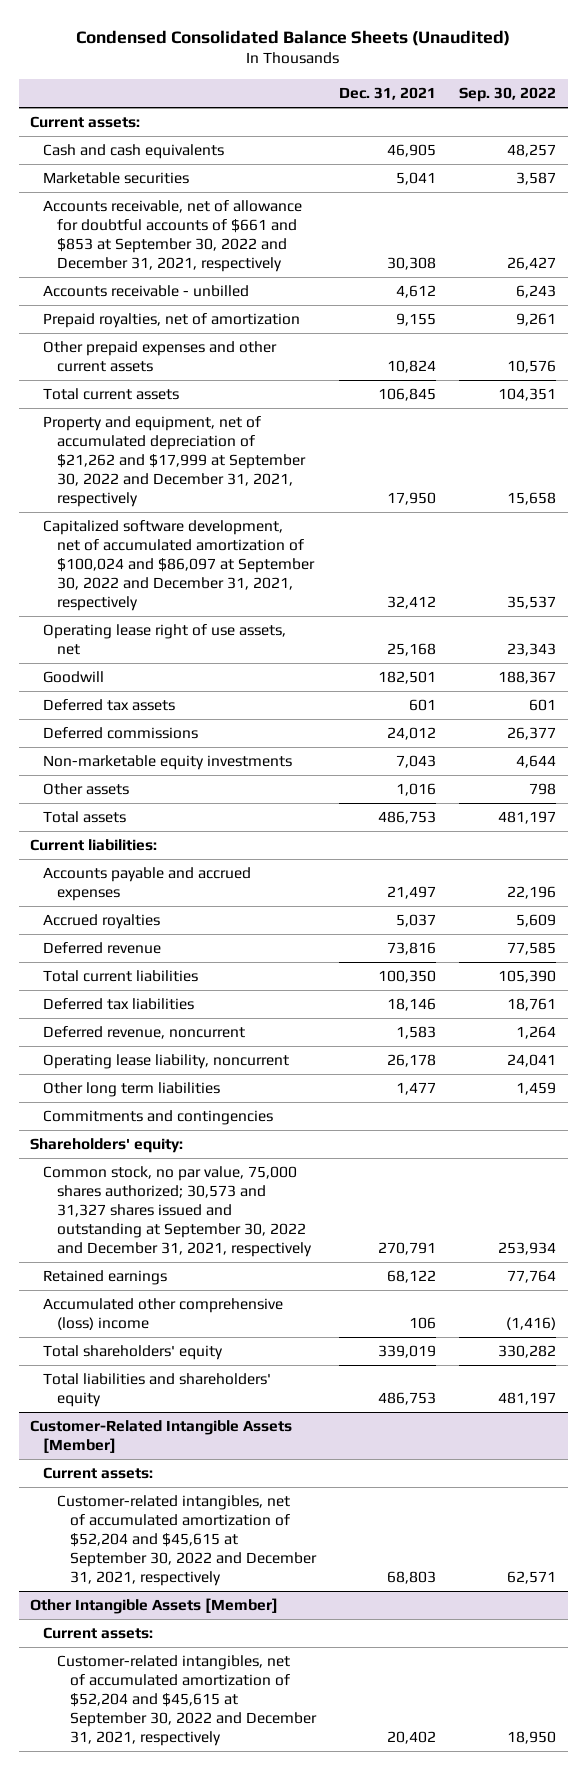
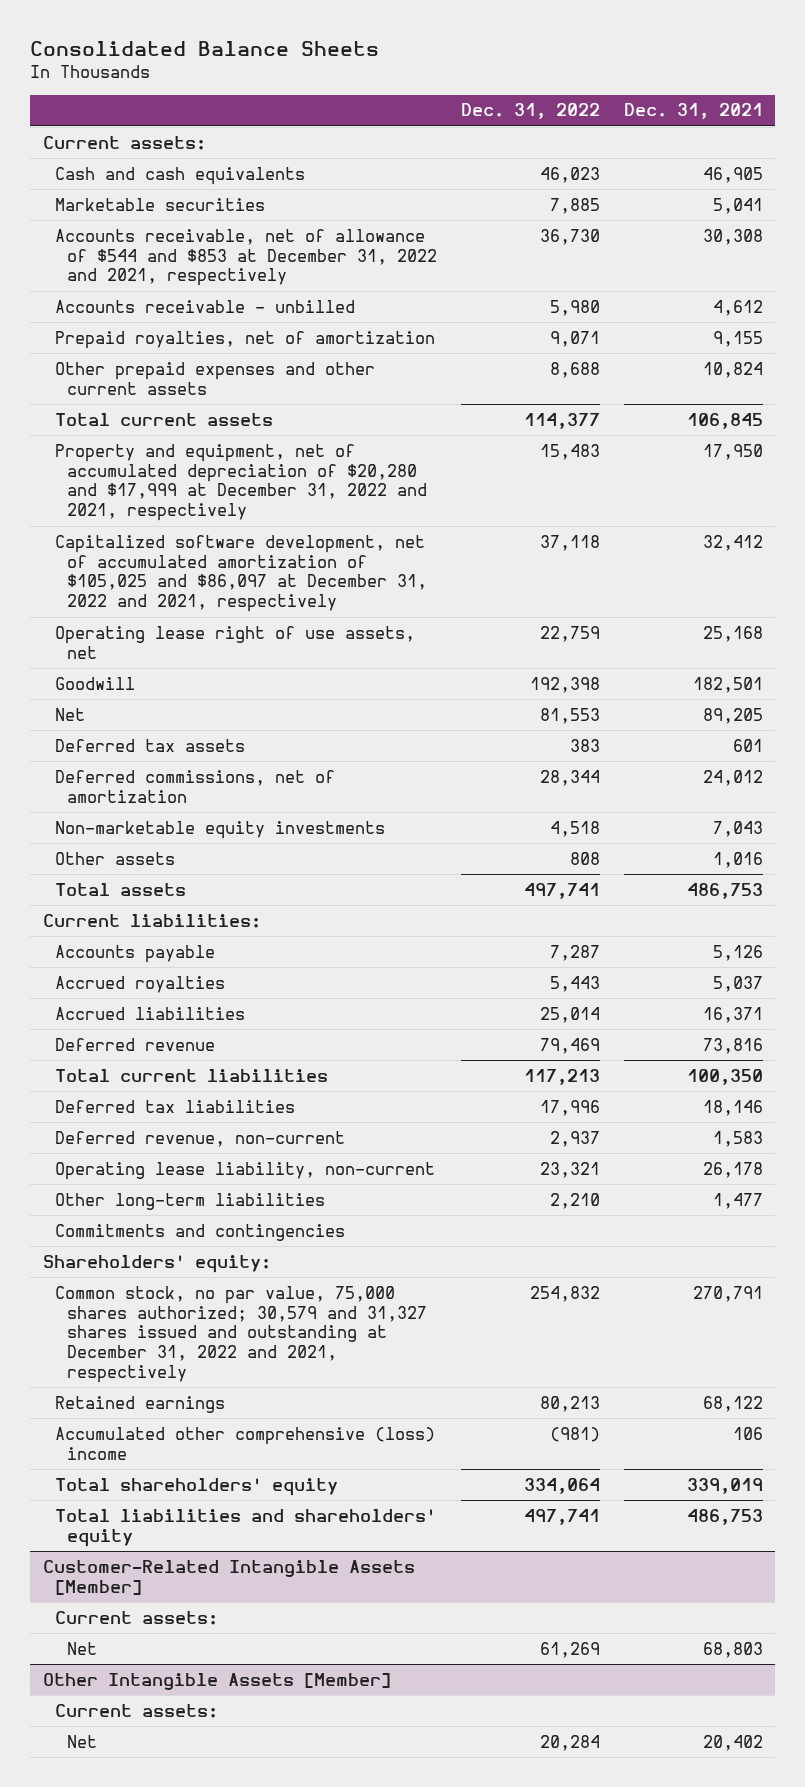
- Condensed Consolidated Balance Sheets (Unaudited)
+ Consolidated Balance Sheets
- | Dec. 31, 2021 | Sep. 30, 2022
+ | Dec. 31, 2022 | Dec. 31, 2021
- Accounts receivable, net of allowance for doubtful accounts of $661 and $853 at September 30, 2022 and December 31, 2021, respectively | 30,308 | 26,427
+ Accounts receivable, net of allowance of $544 and $853 at December 31, 2022 and 2021, respectively | 36,730 | 30,308
- Property and equipment, net of accumulated depreciation of $21,262 and $17,999 at September 30, 2022 and December 31, 2021, respectively | 17,950 | 15,658
- Capitalized software development, net of accumulated amortization of $100,024 and $86,097 at September 30, 2022 and December 31, 2021, respectively | 32,412 | 35,537
+ Property and equipment, net of accumulated depreciation of $20,280 and $17,999 at December 31, 2022 and 2021, respectively | 15,483 | 17,950
+ Capitalized software development, net of accumulated amortization of $105,025 and $86,097 at December 31, 2022 and 2021, respectively | 37,118 | 32,412
+ Net | 81,553 | 89,205
- Deferred commissions | 24,012 | 26,377
+ Deferred commissions, net of amortization | 28,344 | 24,012
- Accounts payable and accrued expenses | 21,497 | 22,196
+ Accounts payable | 7,287 | 5,126
+ Accrued liabilities | 25,014 | 16,371
- Deferred revenue, noncurrent | 1,583 | 1,264
- Operating lease liability, noncurrent | 26,178 | 24,041
- Other long term liabilities | 1,477 | 1,459
+ Deferred revenue, non-current | 2,937 | 1,583
+ Operating lease liability, non-current | 23,321 | 26,178
+ Other long-term liabilities | 2,210 | 1,477
- Common stock, no par value, 75,000 shares authorized; 30,573 and 31,327 shares issued and outstanding at September 30, 2022 and December 31, 2021, respectively | 270,791 | 253,934
+ Common stock, no par value, 75,000 shares authorized; 30,579 and 31,327 shares issued and outstanding at December 31, 2022 and 2021, respectively | 254,832 | 270,791
@ Customer-Related Intangible Assets [Member]
- Customer-related intangibles, net of accumulated amortization of $52,204 and $45,615 at September 30, 2022 and December 31, 2021, respectively | 68,803 | 62,571
+ Net | 61,269 | 68,803
@ Other Intangible Assets [Member]
- Customer-related intangibles, net of accumulated amortization of $52,204 and $45,615 at September 30, 2022 and December 31, 2021, respectively | 20,402 | 18,950
+ Net | 20,284 | 20,402

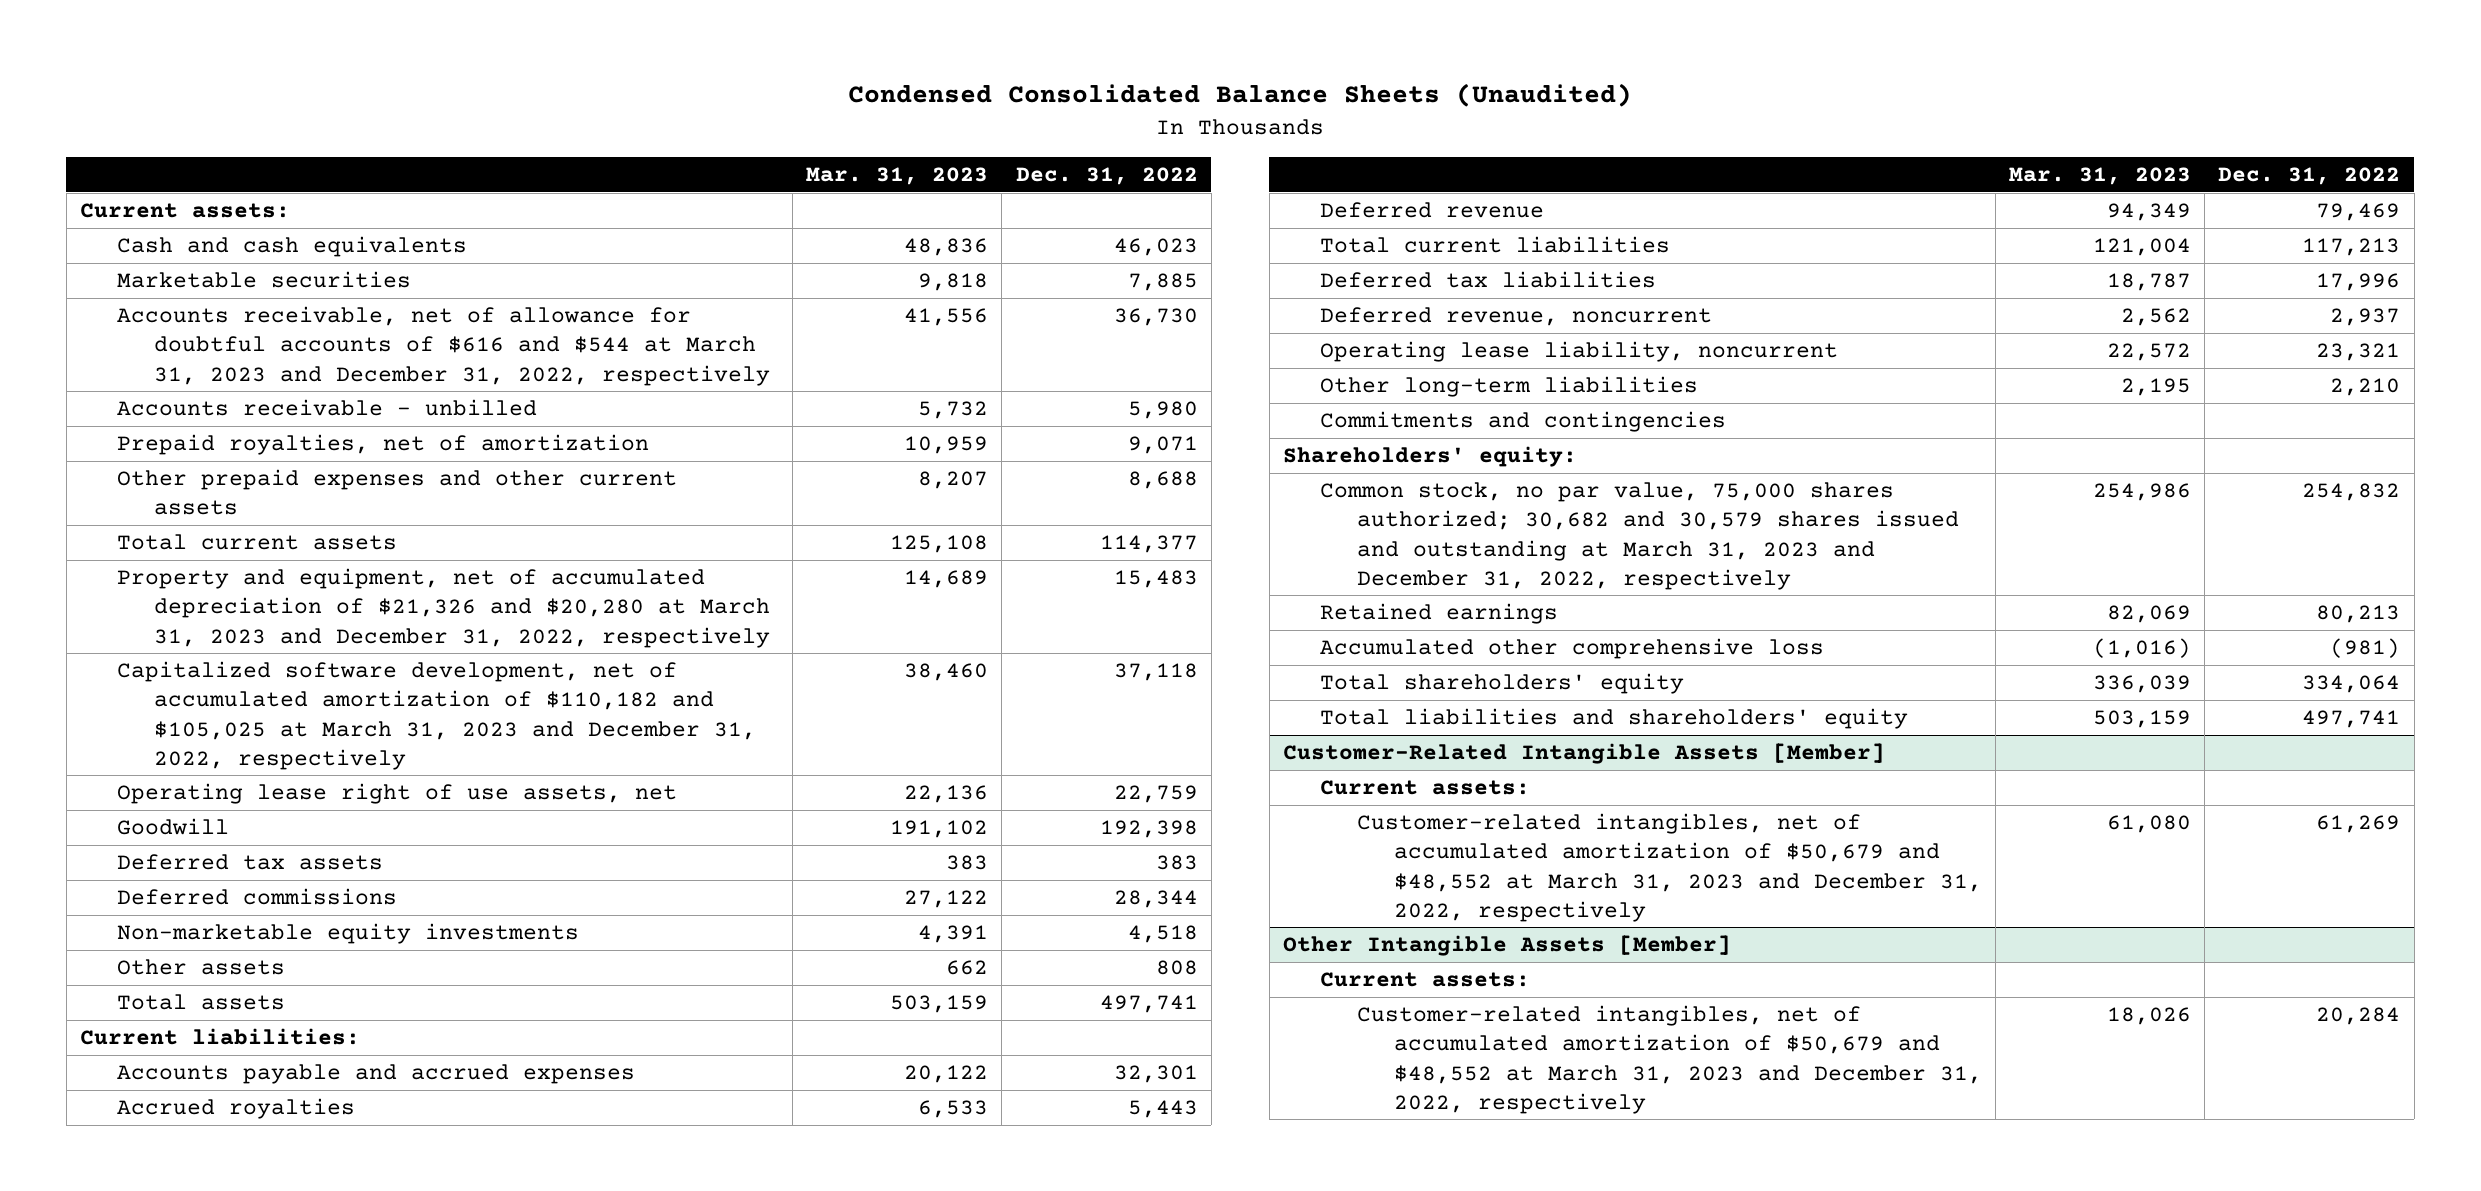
- Consolidated Balance Sheets
+ Condensed Consolidated Balance Sheets (Unaudited)
- | Dec. 31, 2022 | Dec. 31, 2021
+ | Mar. 31, 2023 | Dec. 31, 2022
- Accounts receivable, net of allowance of $544 and $853 at December 31, 2022 and 2021, respectively | 36,730 | 30,308
+ Accounts receivable, net of allowance for doubtful accounts of $616 and $544 at March 31, 2023 and December 31, 2022, respectively | 41,556 | 36,730
- Property and equipment, net of accumulated depreciation of $20,280 and $17,999 at December 31, 2022 and 2021, respectively | 15,483 | 17,950
- Capitalized software development, net of accumulated amortization of $105,025 and $86,097 at December 31, 2022 and 2021, respectively | 37,118 | 32,412
+ Property and equipment, net of accumulated depreciation of $21,326 and $20,280 at March 31, 2023 and December 31, 2022, respectively | 14,689 | 15,483
+ Capitalized software development, net of accumulated amortization of $110,182 and $105,025 at March 31, 2023 and December 31, 2022, respectively | 38,460 | 37,118
- Net | 81,553 | 89,205
- Deferred commissions, net of amortization | 28,344 | 24,012
+ Deferred commissions | 27,122 | 28,344
- Accounts payable | 7,287 | 5,126
+ Accounts payable and accrued expenses | 20,122 | 32,301
- Accrued liabilities | 25,014 | 16,371
- Deferred revenue, non-current | 2,937 | 1,583
- Operating lease liability, non-current | 23,321 | 26,178
+ Deferred revenue, noncurrent | 2,562 | 2,937
+ Operating lease liability, noncurrent | 22,572 | 23,321
- Common stock, no par value, 75,000 shares authorized; 30,579 and 31,327 shares issued and outstanding at December 31, 2022 and 2021, respectively | 254,832 | 270,791
+ Common stock, no par value, 75,000 shares authorized; 30,682 and 30,579 shares issued and outstanding at March 31, 2023 and December 31, 2022, respectively | 254,986 | 254,832
- Accumulated other comprehensive (loss) income | (981) | 106
+ Accumulated other comprehensive loss | (1,016) | (981)
@ Customer-Related Intangible Assets [Member]
- Net | 61,269 | 68,803
+ Customer-related intangibles, net of accumulated amortization of $50,679 and $48,552 at March 31, 2023 and December 31, 2022, respectively | 61,080 | 61,269
@ Other Intangible Assets [Member]
- Net | 20,284 | 20,402
+ Customer-related intangibles, net of accumulated amortization of $50,679 and $48,552 at March 31, 2023 and December 31, 2022, respectively | 18,026 | 20,284

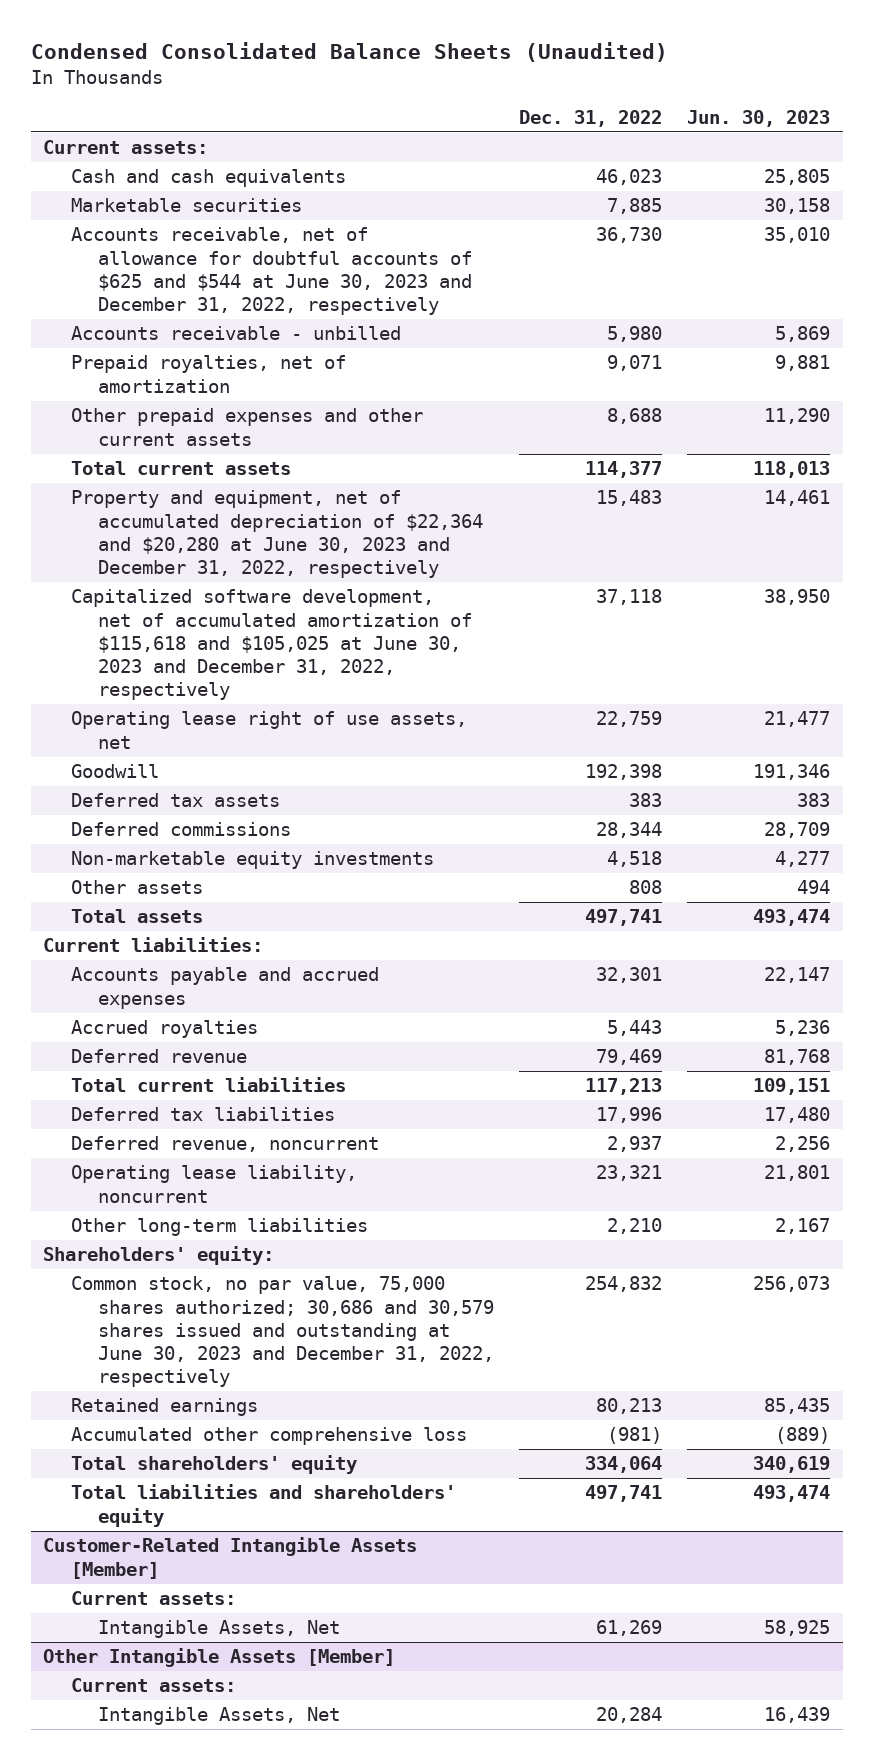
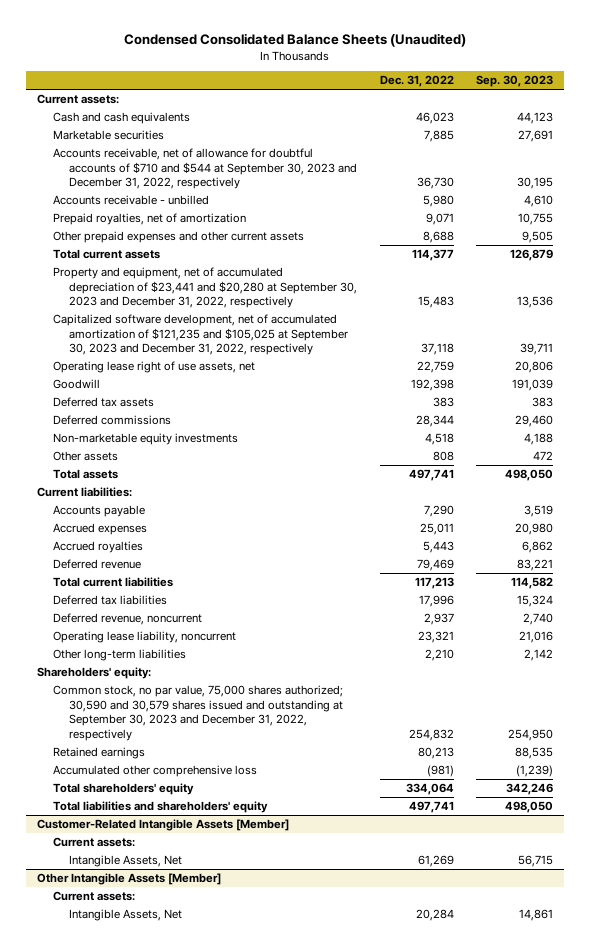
- | Dec. 31, 2022 | Jun. 30, 2023
+ | Dec. 31, 2022 | Sep. 30, 2023
- Accounts receivable, net of allowance for doubtful accounts of $625 and $544 at June 30, 2023 and December 31, 2022, respectively | 36,730 | 35,010
+ Accounts receivable, net of allowance for doubtful accounts of $710 and $544 at September 30, 2023 and December 31, 2022, respectively | 36,730 | 30,195
- Property and equipment, net of accumulated depreciation of $22,364 and $20,280 at June 30, 2023 and December 31, 2022, respectively | 15,483 | 14,461
- Capitalized software development, net of accumulated amortization of $115,618 and $105,025 at June 30, 2023 and December 31, 2022, respectively | 37,118 | 38,950
+ Property and equipment, net of accumulated depreciation of $23,441 and $20,280 at September 30, 2023 and December 31, 2022, respectively | 15,483 | 13,536
+ Capitalized software development, net of accumulated amortization of $121,235 and $105,025 at September 30, 2023 and December 31, 2022, respectively | 37,118 | 39,711
- Accounts payable and accrued expenses | 32,301 | 22,147
+ Accounts payable | 7,290 | 3,519
+ Accrued expenses | 25,011 | 20,980
- Common stock, no par value, 75,000 shares authorized; 30,686 and 30,579 shares issued and outstanding at June 30, 2023 and December 31, 2022, respectively | 254,832 | 256,073
+ Common stock, no par value, 75,000 shares authorized; 30,590 and 30,579 shares issued and outstanding at September 30, 2023 and December 31, 2022, respectively | 254,832 | 254,950

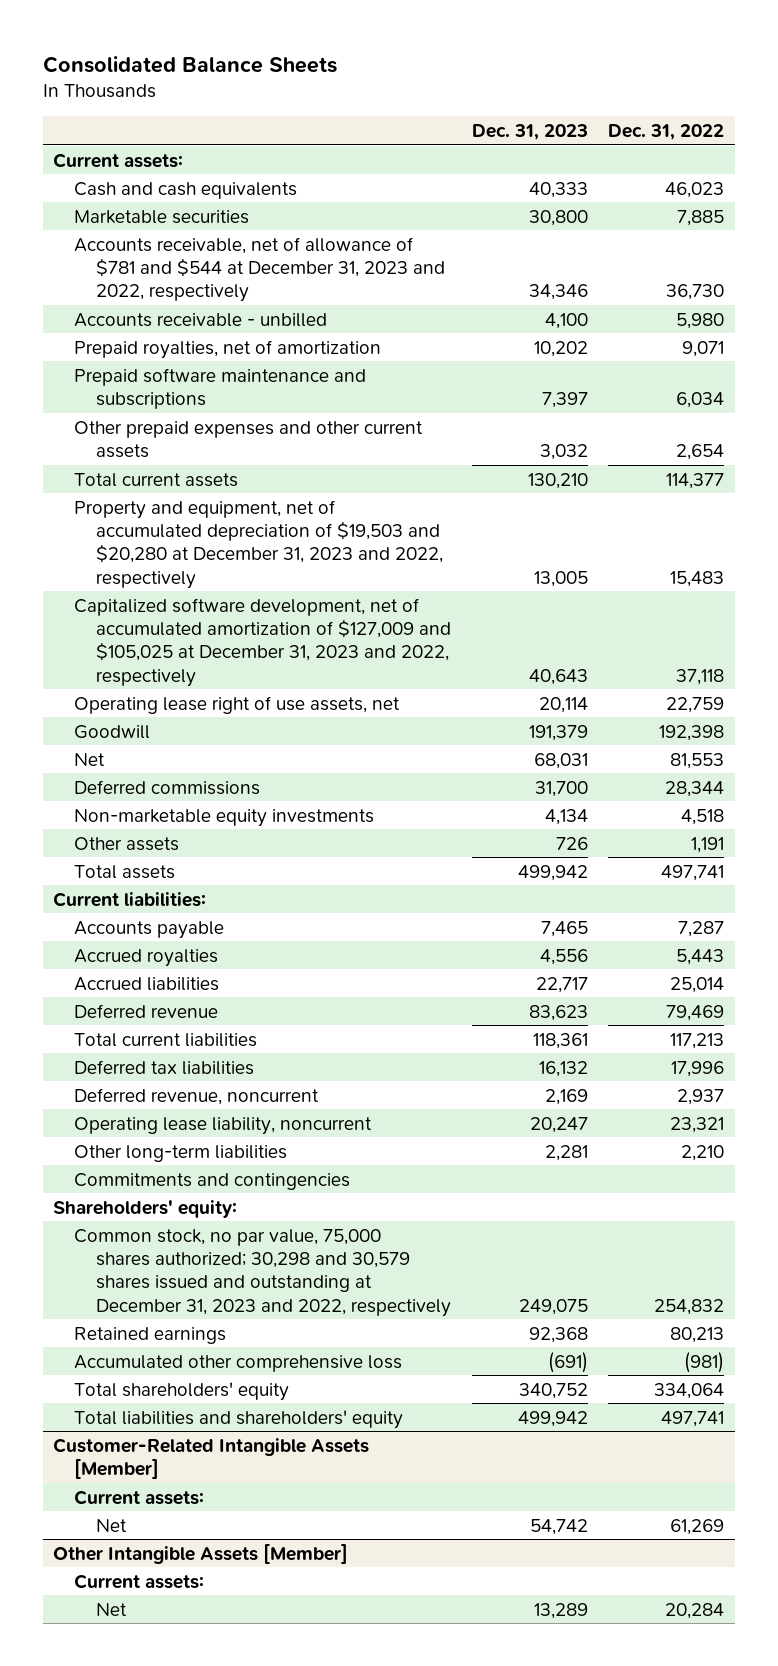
- Condensed Consolidated Balance Sheets (Unaudited)
+ Consolidated Balance Sheets
- | Dec. 31, 2022 | Sep. 30, 2023
+ | Dec. 31, 2023 | Dec. 31, 2022
- Accounts receivable, net of allowance for doubtful accounts of $710 and $544 at September 30, 2023 and December 31, 2022, respectively | 36,730 | 30,195
+ Accounts receivable, net of allowance of $781 and $544 at December 31, 2023 and 2022, respectively | 34,346 | 36,730
- Other prepaid expenses and other current assets | 8,688 | 9,505
+ Prepaid software maintenance and subscriptions | 7,397 | 6,034
+ Other prepaid expenses and other current assets | 3,032 | 2,654
- Property and equipment, net of accumulated depreciation of $23,441 and $20,280 at September 30, 2023 and December 31, 2022, respectively | 15,483 | 13,536
- Capitalized software development, net of accumulated amortization of $121,235 and $105,025 at September 30, 2023 and December 31, 2022, respectively | 37,118 | 39,711
+ Property and equipment, net of accumulated depreciation of $19,503 and $20,280 at December 31, 2023 and 2022, respectively | 13,005 | 15,483
+ Capitalized software development, net of accumulated amortization of $127,009 and $105,025 at December 31, 2023 and 2022, respectively | 40,643 | 37,118
- Deferred tax assets | 383 | 383
+ Net | 68,031 | 81,553
- Other assets | 808 | 472
+ Other assets | 726 | 1,191
- Accounts payable | 7,290 | 3,519
- Accrued expenses | 25,011 | 20,980
+ Accounts payable | 7,465 | 7,287
+ Accrued liabilities | 22,717 | 25,014
+ Commitments and contingencies
- Common stock, no par value, 75,000 shares authorized; 30,590 and 30,579 shares issued and outstanding at September 30, 2023 and December 31, 2022, respectively | 254,832 | 254,950
+ Common stock, no par value, 75,000 shares authorized; 30,298 and 30,579 shares issued and outstanding at December 31, 2023 and 2022, respectively | 249,075 | 254,832
@ Customer-Related Intangible Assets [Member]
- Intangible Assets, Net | 61,269 | 56,715
+ Net | 54,742 | 61,269
@ Other Intangible Assets [Member]
- Intangible Assets, Net | 20,284 | 14,861
+ Net | 13,289 | 20,284

